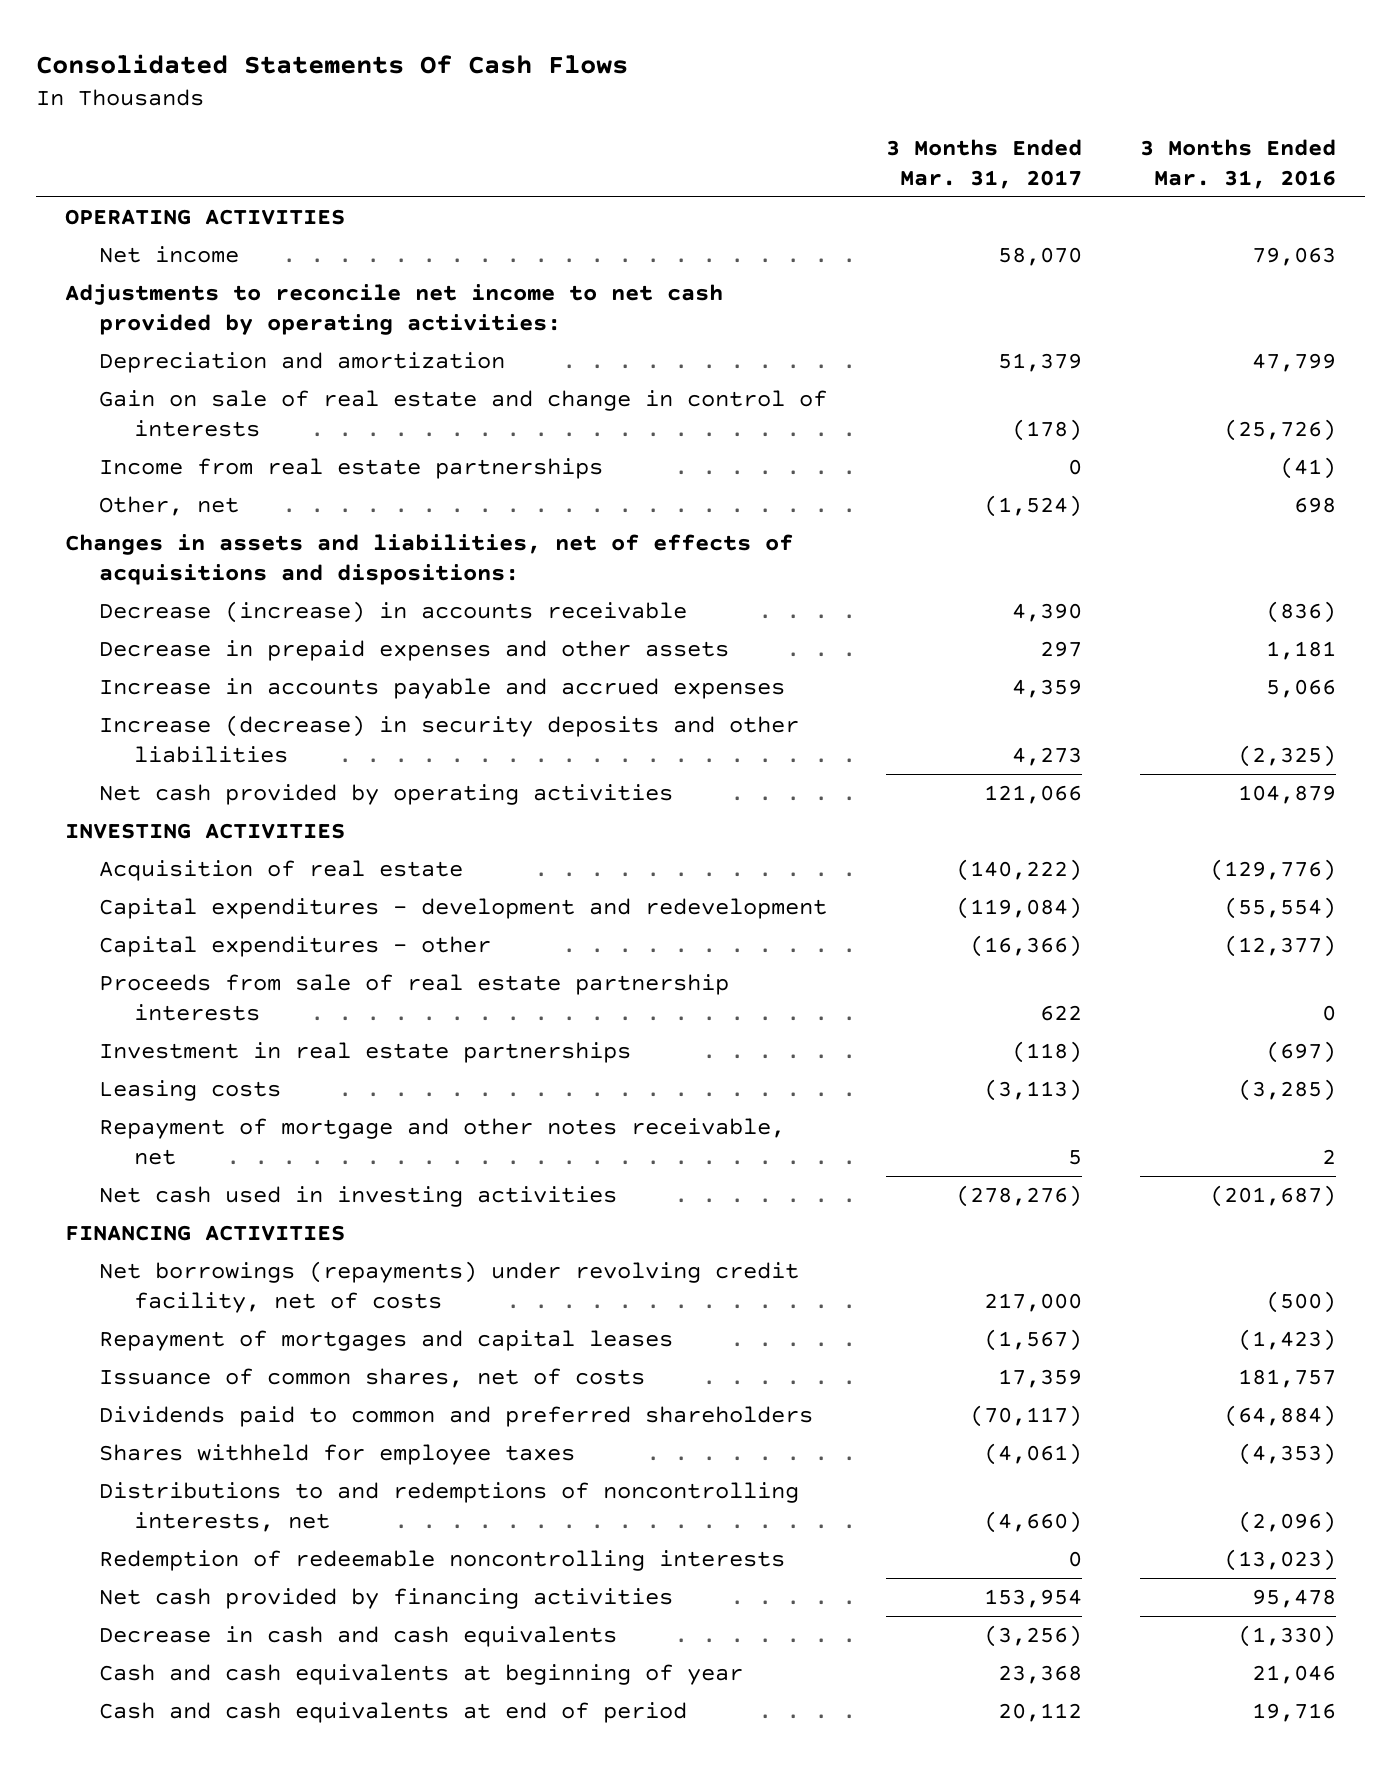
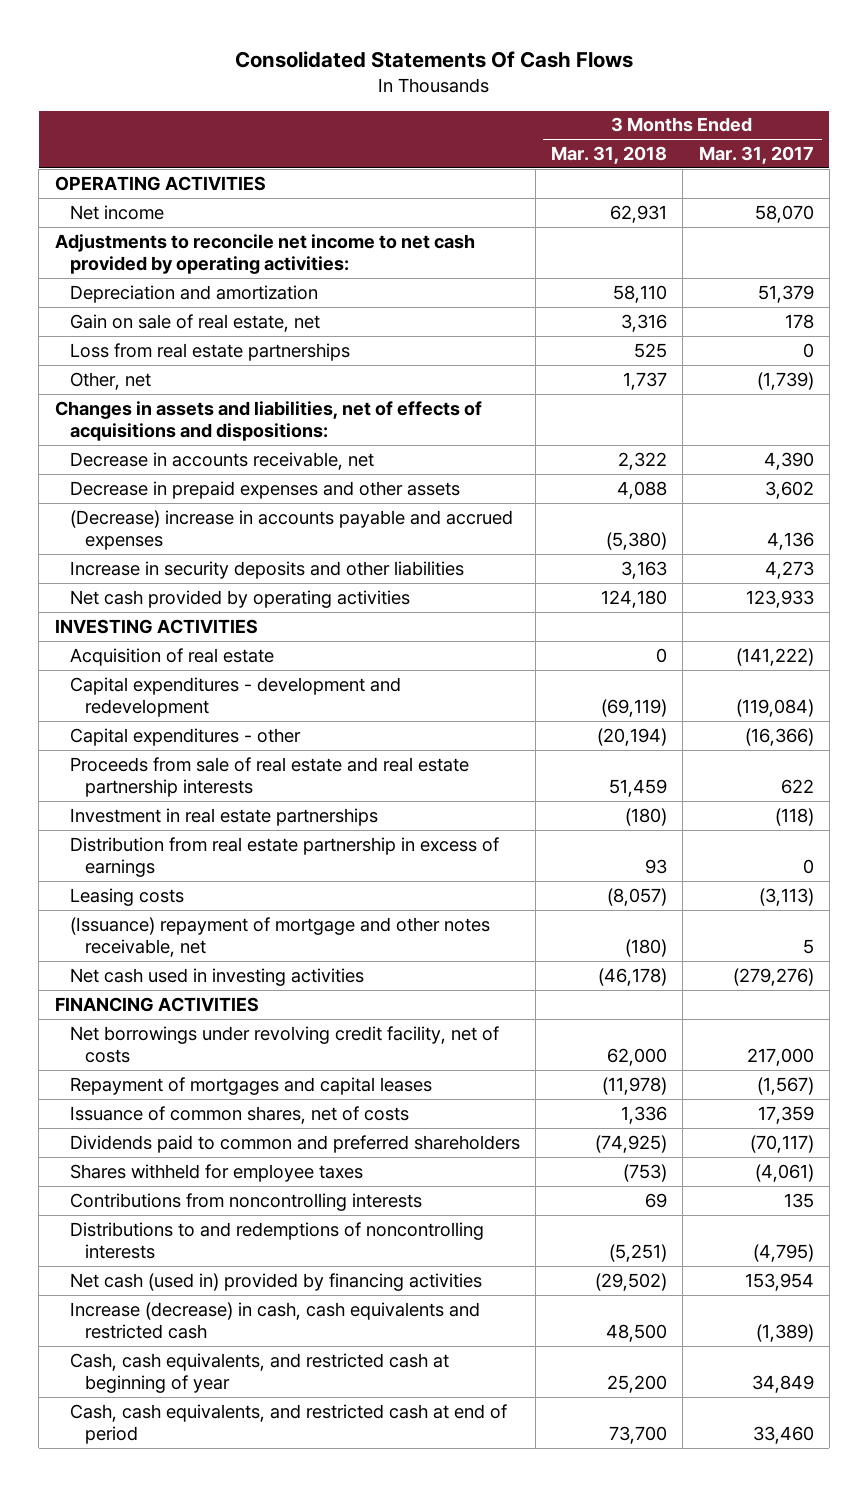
- | 3 Months Ended Mar. 31, 2017 | 3 Months Ended Mar. 31, 2016
+ | 3 Months Ended Mar. 31, 2018 | 3 Months Ended Mar. 31, 2017
- Gain on sale of real estate and change in control of interests | (178) | (25,726)
- Income from real estate partnerships | 0 | (41)
- Other, net | (1,524) | 698
+ Gain on sale of real estate, net | 3,316 | 178
+ Loss from real estate partnerships | 525 | 0
+ Other, net | 1,737 | (1,739)
- Decrease (increase) in accounts receivable | 4,390 | (836)
- Decrease in prepaid expenses and other assets | 297 | 1,181
- Increase in accounts payable and accrued expenses | 4,359 | 5,066
- Increase (decrease) in security deposits and other liabilities | 4,273 | (2,325)
- Net cash provided by operating activities | 121,066 | 104,879
+ Decrease in accounts receivable, net | 2,322 | 4,390
+ Decrease in prepaid expenses and other assets | 4,088 | 3,602
+ (Decrease) increase in accounts payable and accrued expenses | (5,380) | 4,136
+ Increase in security deposits and other liabilities | 3,163 | 4,273
+ Net cash provided by operating activities | 124,180 | 123,933
- Acquisition of real estate | (140,222) | (129,776)
+ Acquisition of real estate | 0 | (141,222)
- Proceeds from sale of real estate partnership interests | 622 | 0
+ Proceeds from sale of real estate and real estate partnership interests | 51,459 | 622
+ Distribution from real estate partnership in excess of earnings | 93 | 0
- Repayment of mortgage and other notes receivable, net | 5 | 2
- Net cash used in investing activities | (278,276) | (201,687)
+ (Issuance) repayment of mortgage and other notes receivable, net | (180) | 5
+ Net cash used in investing activities | (46,178) | (279,276)
- Net borrowings (repayments) under revolving credit facility, net of costs | 217,000 | (500)
+ Net borrowings under revolving credit facility, net of costs | 62,000 | 217,000
- Distributions to and redemptions of noncontrolling interests, net | (4,660) | (2,096)
- Redemption of redeemable noncontrolling interests | 0 | (13,023)
- Net cash provided by financing activities | 153,954 | 95,478
- Decrease in cash and cash equivalents | (3,256) | (1,330)
- Cash and cash equivalents at beginning of year | 23,368 | 21,046
- Cash and cash equivalents at end of period | 20,112 | 19,716
+ Contributions from noncontrolling interests | 69 | 135
+ Distributions to and redemptions of noncontrolling interests | (5,251) | (4,795)
+ Net cash (used in) provided by financing activities | (29,502) | 153,954
+ Increase (decrease) in cash, cash equivalents and restricted cash | 48,500 | (1,389)
+ Cash, cash equivalents, and restricted cash at beginning of year | 25,200 | 34,849
+ Cash, cash equivalents, and restricted cash at end of period | 73,700 | 33,460

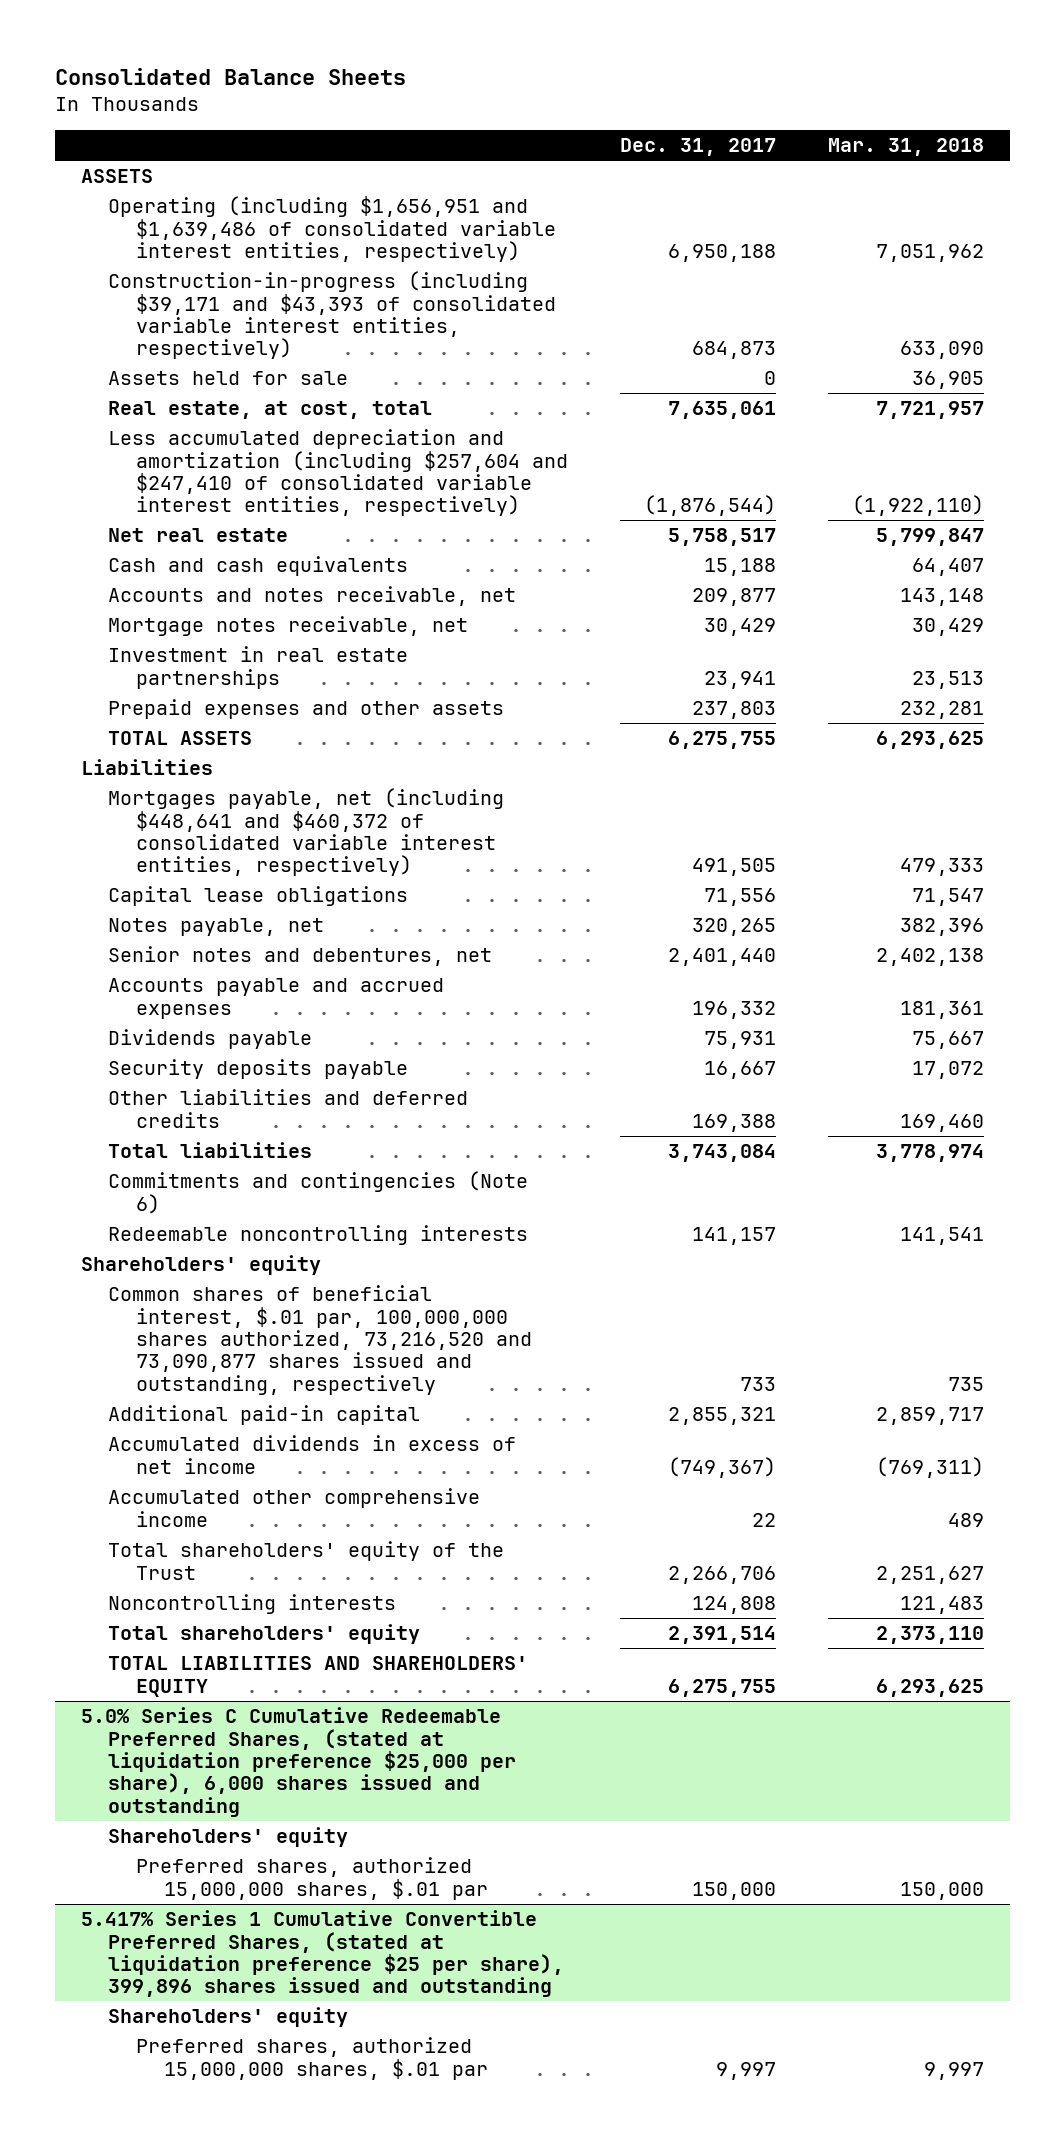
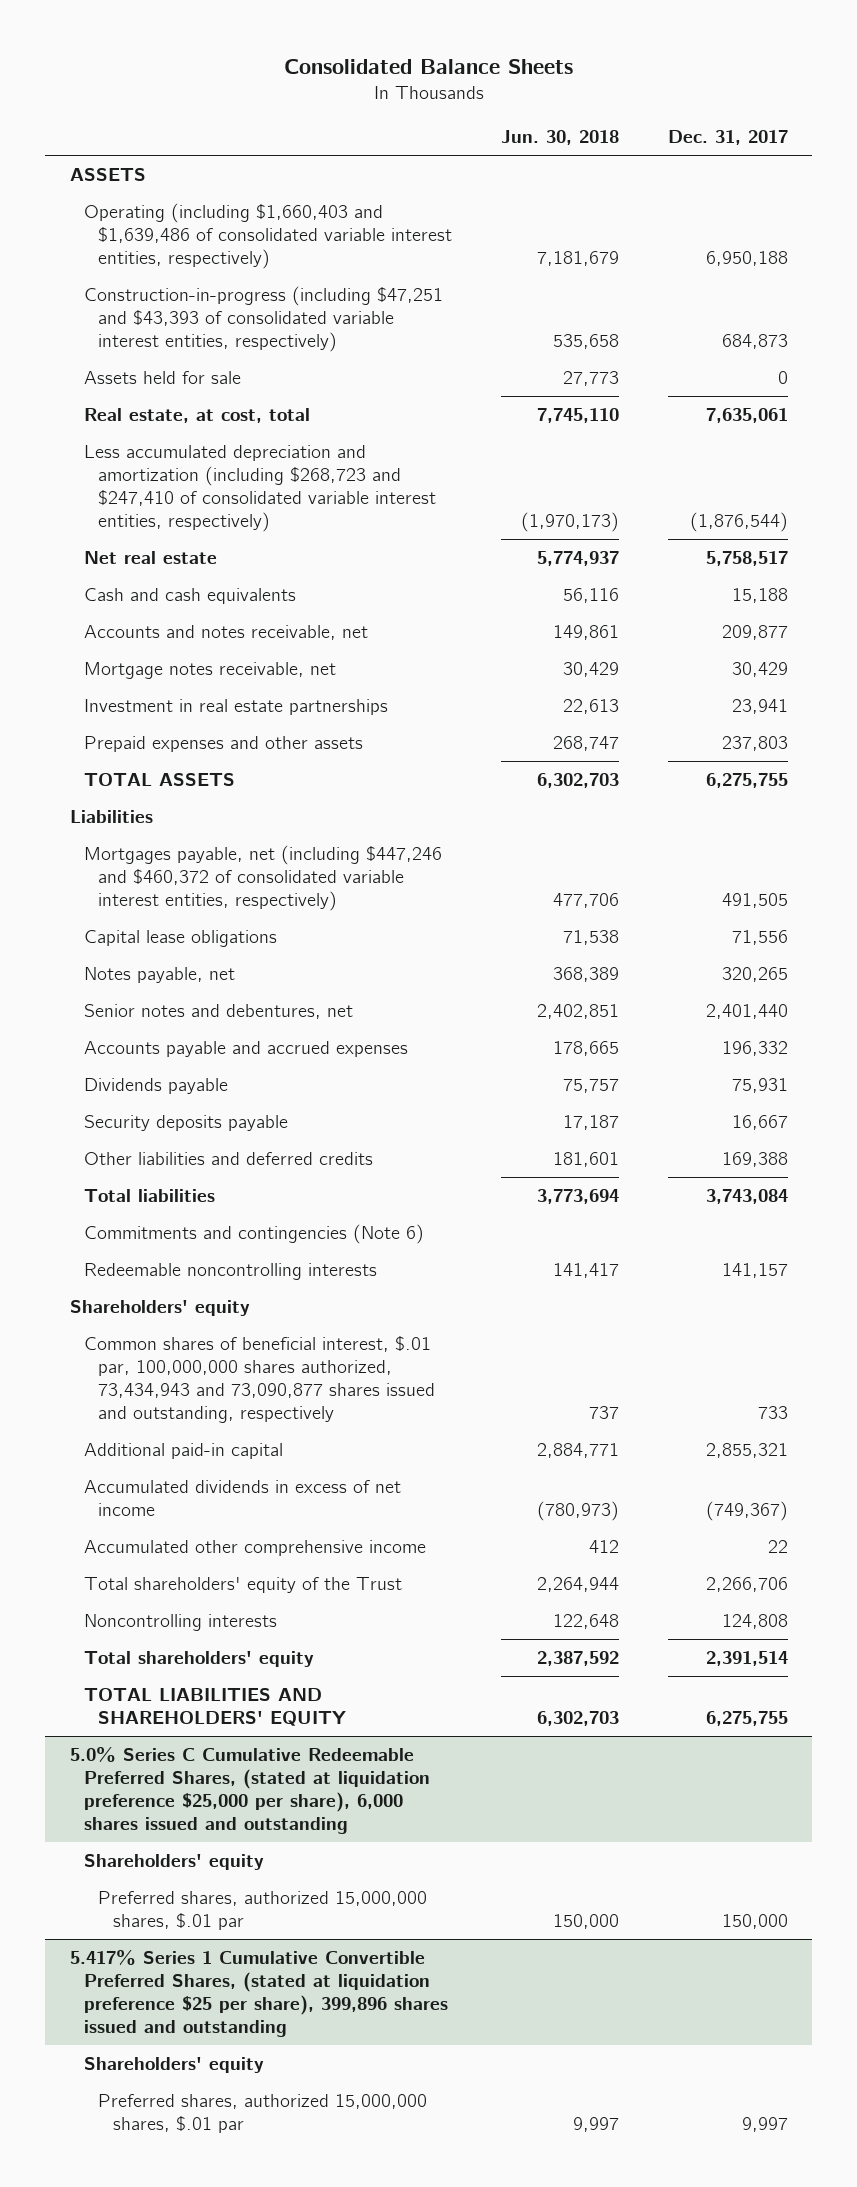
- | Dec. 31, 2017 | Mar. 31, 2018
+ | Jun. 30, 2018 | Dec. 31, 2017
- Operating (including $1,656,951 and $1,639,486 of consolidated variable interest entities, respectively) | 6,950,188 | 7,051,962
- Construction-in-progress (including $39,171 and $43,393 of consolidated variable interest entities, respectively) | 684,873 | 633,090
+ Operating (including $1,660,403 and $1,639,486 of consolidated variable interest entities, respectively) | 7,181,679 | 6,950,188
+ Construction-in-progress (including $47,251 and $43,393 of consolidated variable interest entities, respectively) | 535,658 | 684,873
- Less accumulated depreciation and amortization (including $257,604 and $247,410 of consolidated variable interest entities, respectively) | (1,876,544) | (1,922,110)
+ Less accumulated depreciation and amortization (including $268,723 and $247,410 of consolidated variable interest entities, respectively) | (1,970,173) | (1,876,544)
- Mortgages payable, net (including $448,641 and $460,372 of consolidated variable interest entities, respectively) | 491,505 | 479,333
+ Mortgages payable, net (including $447,246 and $460,372 of consolidated variable interest entities, respectively) | 477,706 | 491,505
- Common shares of beneficial interest, $.01 par, 100,000,000 shares authorized, 73,216,520 and 73,090,877 shares issued and outstanding, respectively | 733 | 735
+ Common shares of beneficial interest, $.01 par, 100,000,000 shares authorized, 73,434,943 and 73,090,877 shares issued and outstanding, respectively | 737 | 733

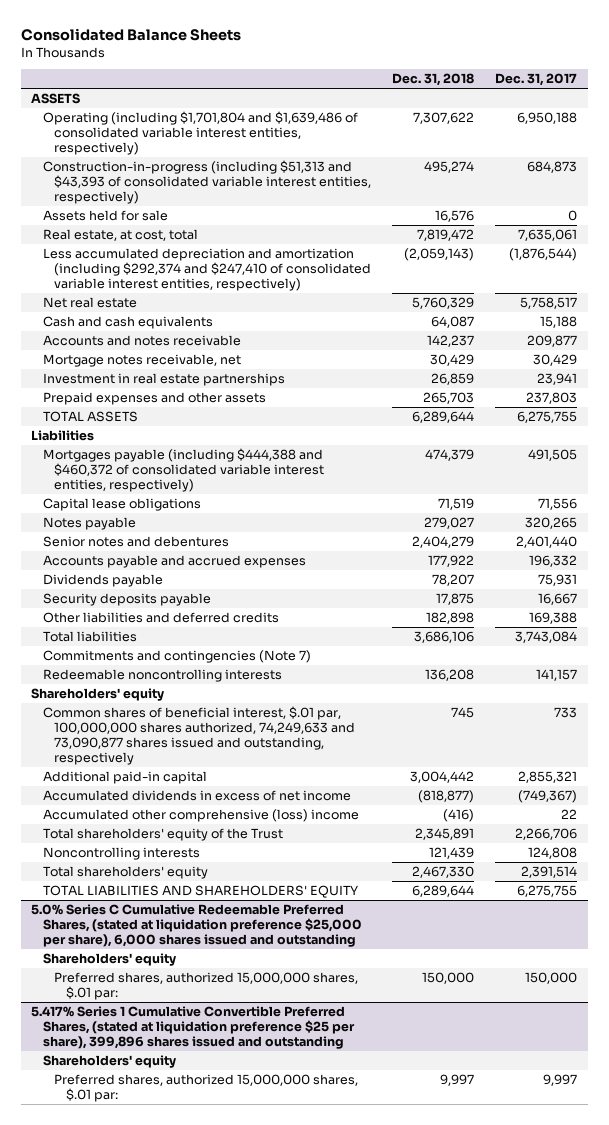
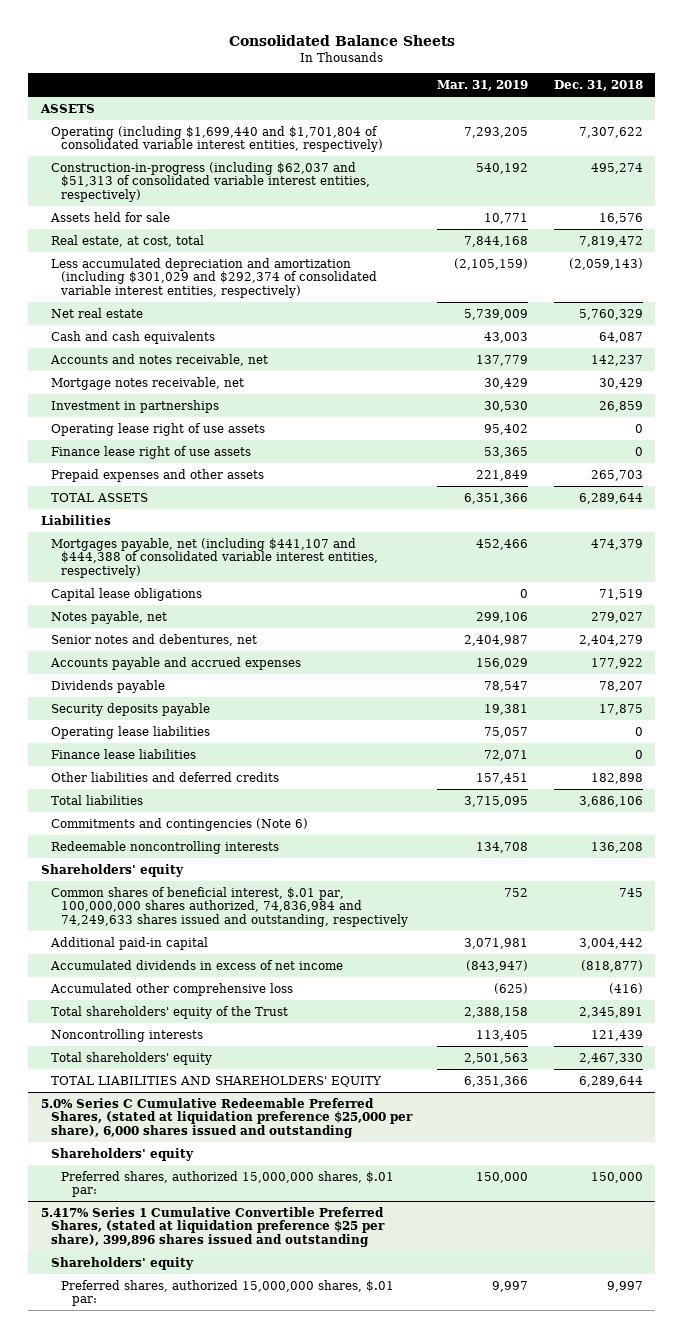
- | Dec. 31, 2018 | Dec. 31, 2017
+ | Mar. 31, 2019 | Dec. 31, 2018
- Operating (including $1,701,804 and $1,639,486 of consolidated variable interest entities, respectively) | 7,307,622 | 6,950,188
- Construction-in-progress (including $51,313 and $43,393 of consolidated variable interest entities, respectively) | 495,274 | 684,873
+ Operating (including $1,699,440 and $1,701,804 of consolidated variable interest entities, respectively) | 7,293,205 | 7,307,622
+ Construction-in-progress (including $62,037 and $51,313 of consolidated variable interest entities, respectively) | 540,192 | 495,274
- Less accumulated depreciation and amortization (including $292,374 and $247,410 of consolidated variable interest entities, respectively) | (2,059,143) | (1,876,544)
+ Less accumulated depreciation and amortization (including $301,029 and $292,374 of consolidated variable interest entities, respectively) | (2,105,159) | (2,059,143)
- Accounts and notes receivable | 142,237 | 209,877
+ Accounts and notes receivable, net | 137,779 | 142,237
- Investment in real estate partnerships | 26,859 | 23,941
+ Investment in partnerships | 30,530 | 26,859
+ Operating lease right of use assets | 95,402 | 0
+ Finance lease right of use assets | 53,365 | 0
- Mortgages payable (including $444,388 and $460,372 of consolidated variable interest entities, respectively) | 474,379 | 491,505
+ Mortgages payable, net (including $441,107 and $444,388 of consolidated variable interest entities, respectively) | 452,466 | 474,379
- Notes payable | 279,027 | 320,265
- Senior notes and debentures | 2,404,279 | 2,401,440
+ Notes payable, net | 299,106 | 279,027
+ Senior notes and debentures, net | 2,404,987 | 2,404,279
+ Operating lease liabilities | 75,057 | 0
+ Finance lease liabilities | 72,071 | 0
- Commitments and contingencies (Note 7)
+ Commitments and contingencies (Note 6)
- Common shares of beneficial interest, $.01 par, 100,000,000 shares authorized, 74,249,633 and 73,090,877 shares issued and outstanding, respectively | 745 | 733
+ Common shares of beneficial interest, $.01 par, 100,000,000 shares authorized, 74,836,984 and 74,249,633 shares issued and outstanding, respectively | 752 | 745
- Accumulated other comprehensive (loss) income | (416) | 22
+ Accumulated other comprehensive loss | (625) | (416)

